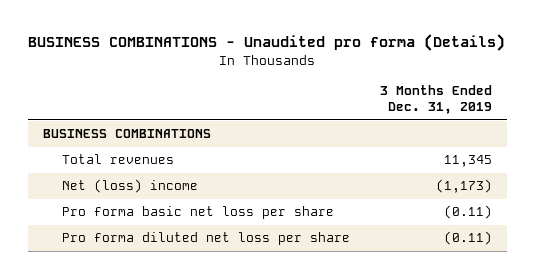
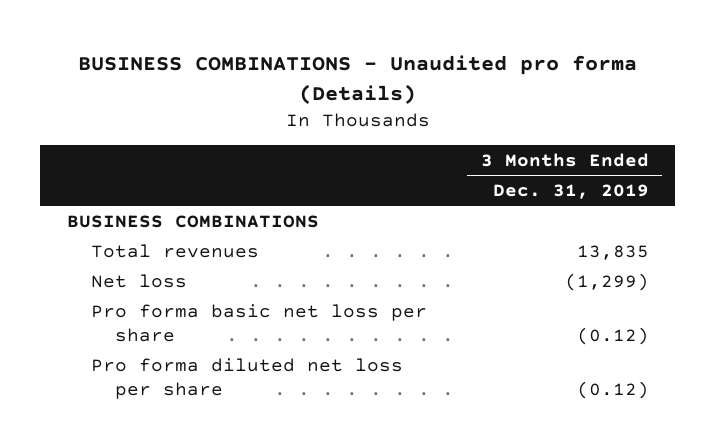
- Total revenues | 11,345
- Net (loss) income | (1,173)
- Pro forma basic net loss per share | (0.11)
- Pro forma diluted net loss per share | (0.11)
+ Total revenues | 13,835
+ Net loss | (1,299)
+ Pro forma basic net loss per share | (0.12)
+ Pro forma diluted net loss per share | (0.12)

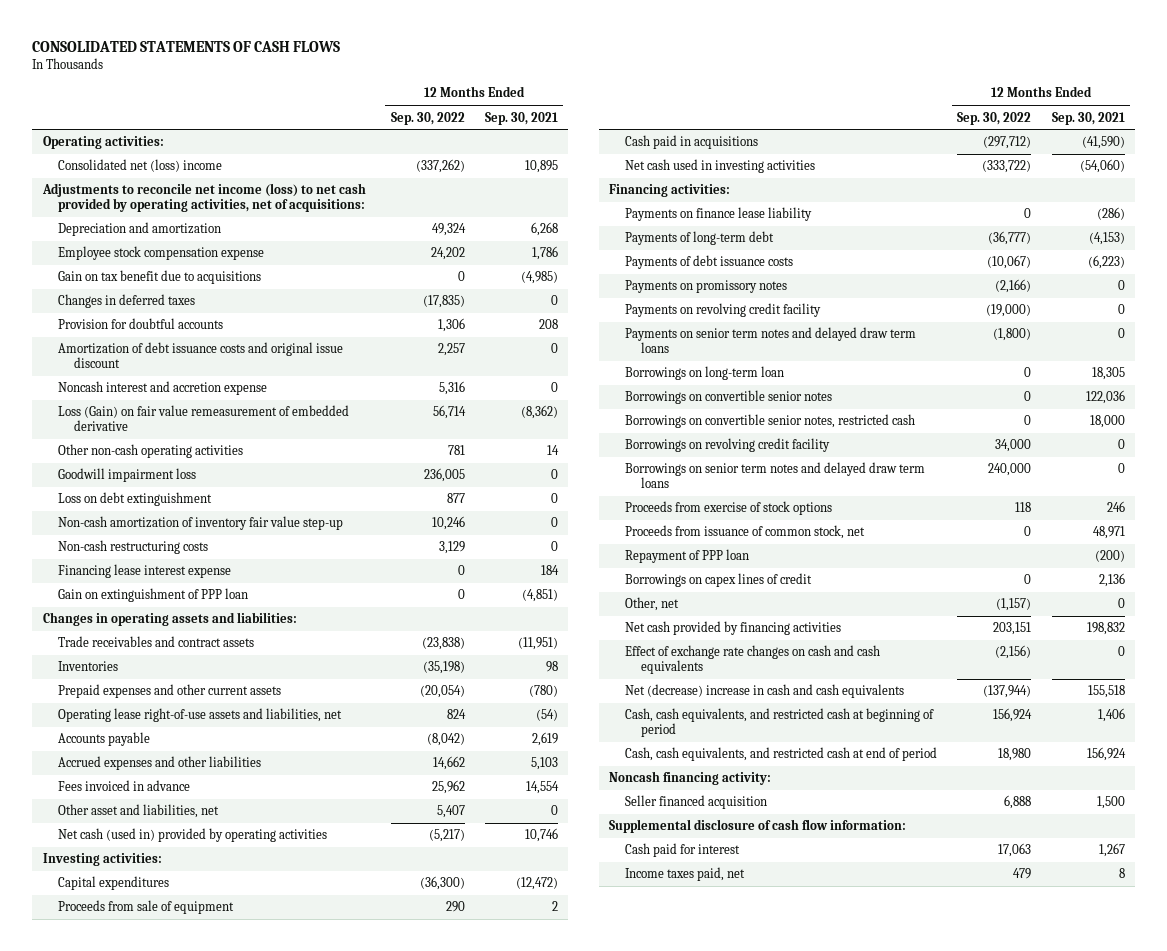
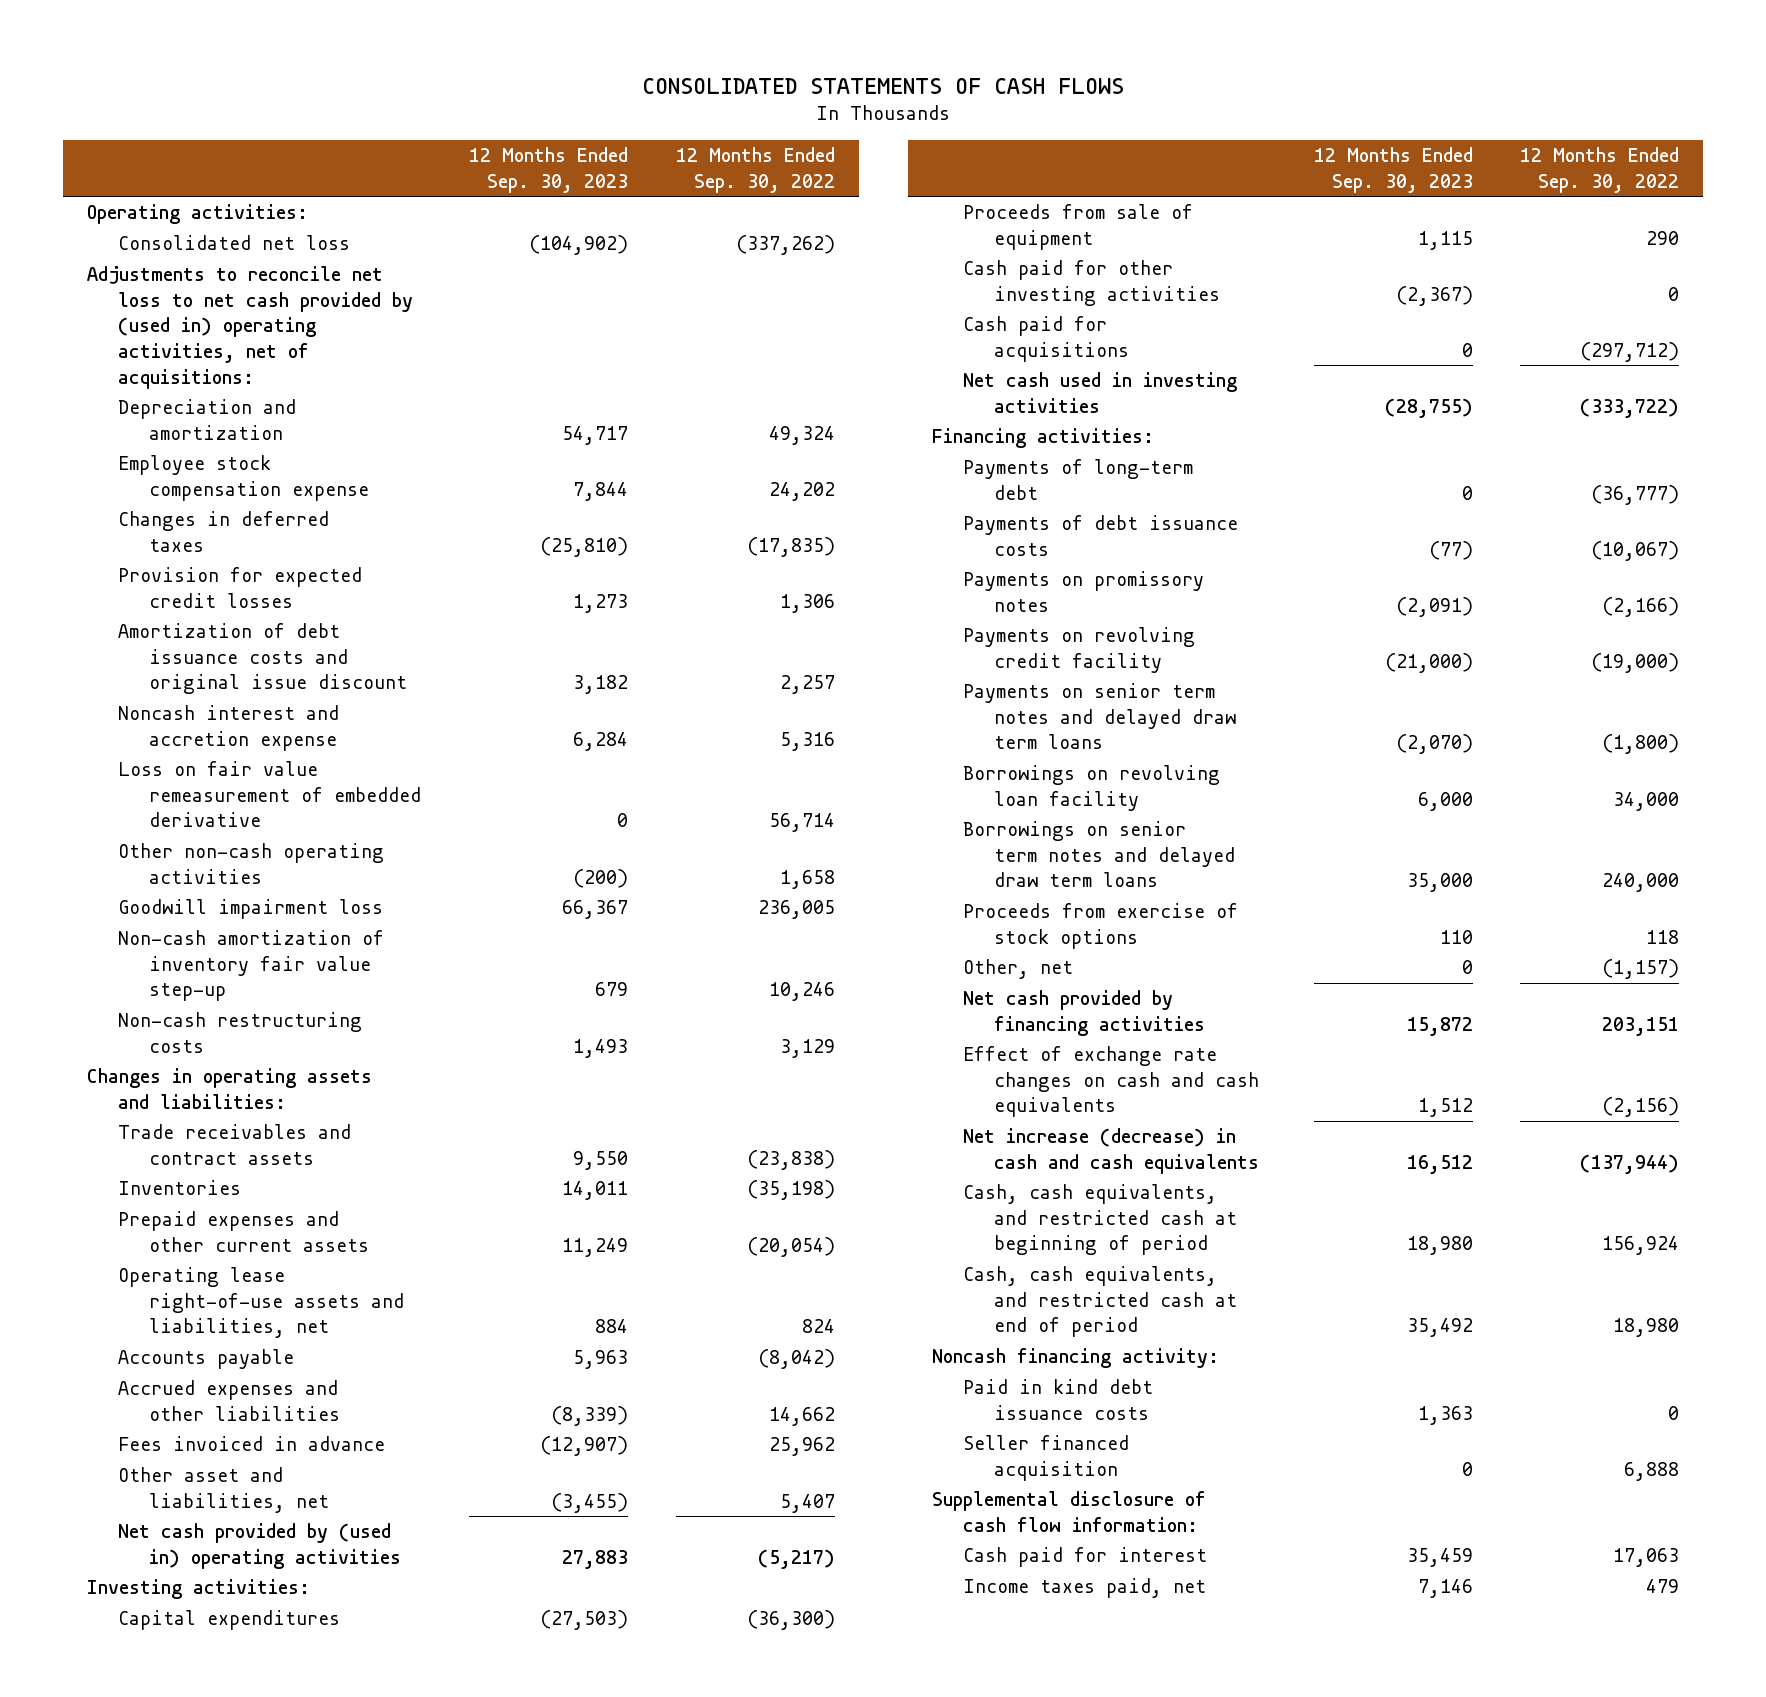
- | 12 Months Ended Sep. 30, 2022 | 12 Months Ended Sep. 30, 2021
+ | 12 Months Ended Sep. 30, 2023 | 12 Months Ended Sep. 30, 2022
- Consolidated net (loss) income | (337,262) | 10,895
- Adjustments to reconcile net income (loss) to net cash provided by operating activities, net of acquisitions:
+ Consolidated net loss | (104,902) | (337,262)
+ Adjustments to reconcile net loss to net cash provided by (used in) operating activities, net of acquisitions:
- Gain on tax benefit due to acquisitions | 0 | (4,985)
- Provision for doubtful accounts | 1,306 | 208
+ Provision for expected credit losses | 1,273 | 1,306
- Loss (Gain) on fair value remeasurement of embedded derivative | 56,714 | (8,362)
- Other non-cash operating activities | 781 | 14
+ Loss on fair value remeasurement of embedded derivative | 0 | 56,714
+ Other non-cash operating activities | (200) | 1,658
- Loss on debt extinguishment | 877 | 0
- Financing lease interest expense | 0 | 184
- Gain on extinguishment of PPP loan | 0 | (4,851)
- Net cash (used in) provided by operating activities | (5,217) | 10,746
+ Net cash provided by (used in) operating activities | 27,883 | (5,217)
- Cash paid in acquisitions | (297,712) | (41,590)
+ Cash paid for other investing activities | (2,367) | 0
+ Cash paid for acquisitions | 0 | (297,712)
- Payments on finance lease liability | 0 | (286)
- Borrowings on long-term loan | 0 | 18,305
- Borrowings on convertible senior notes | 0 | 122,036
- Borrowings on convertible senior notes, restricted cash | 0 | 18,000
- Borrowings on revolving credit facility | 34,000 | 0
+ Borrowings on revolving loan facility | 6,000 | 34,000
- Proceeds from issuance of common stock, net | 0 | 48,971
- Repayment of PPP loan | | (200)
- Borrowings on capex lines of credit | 0 | 2,136
- Net (decrease) increase in cash and cash equivalents | (137,944) | 155,518
+ Net increase (decrease) in cash and cash equivalents | 16,512 | (137,944)
+ Paid in kind debt issuance costs | 1,363 | 0

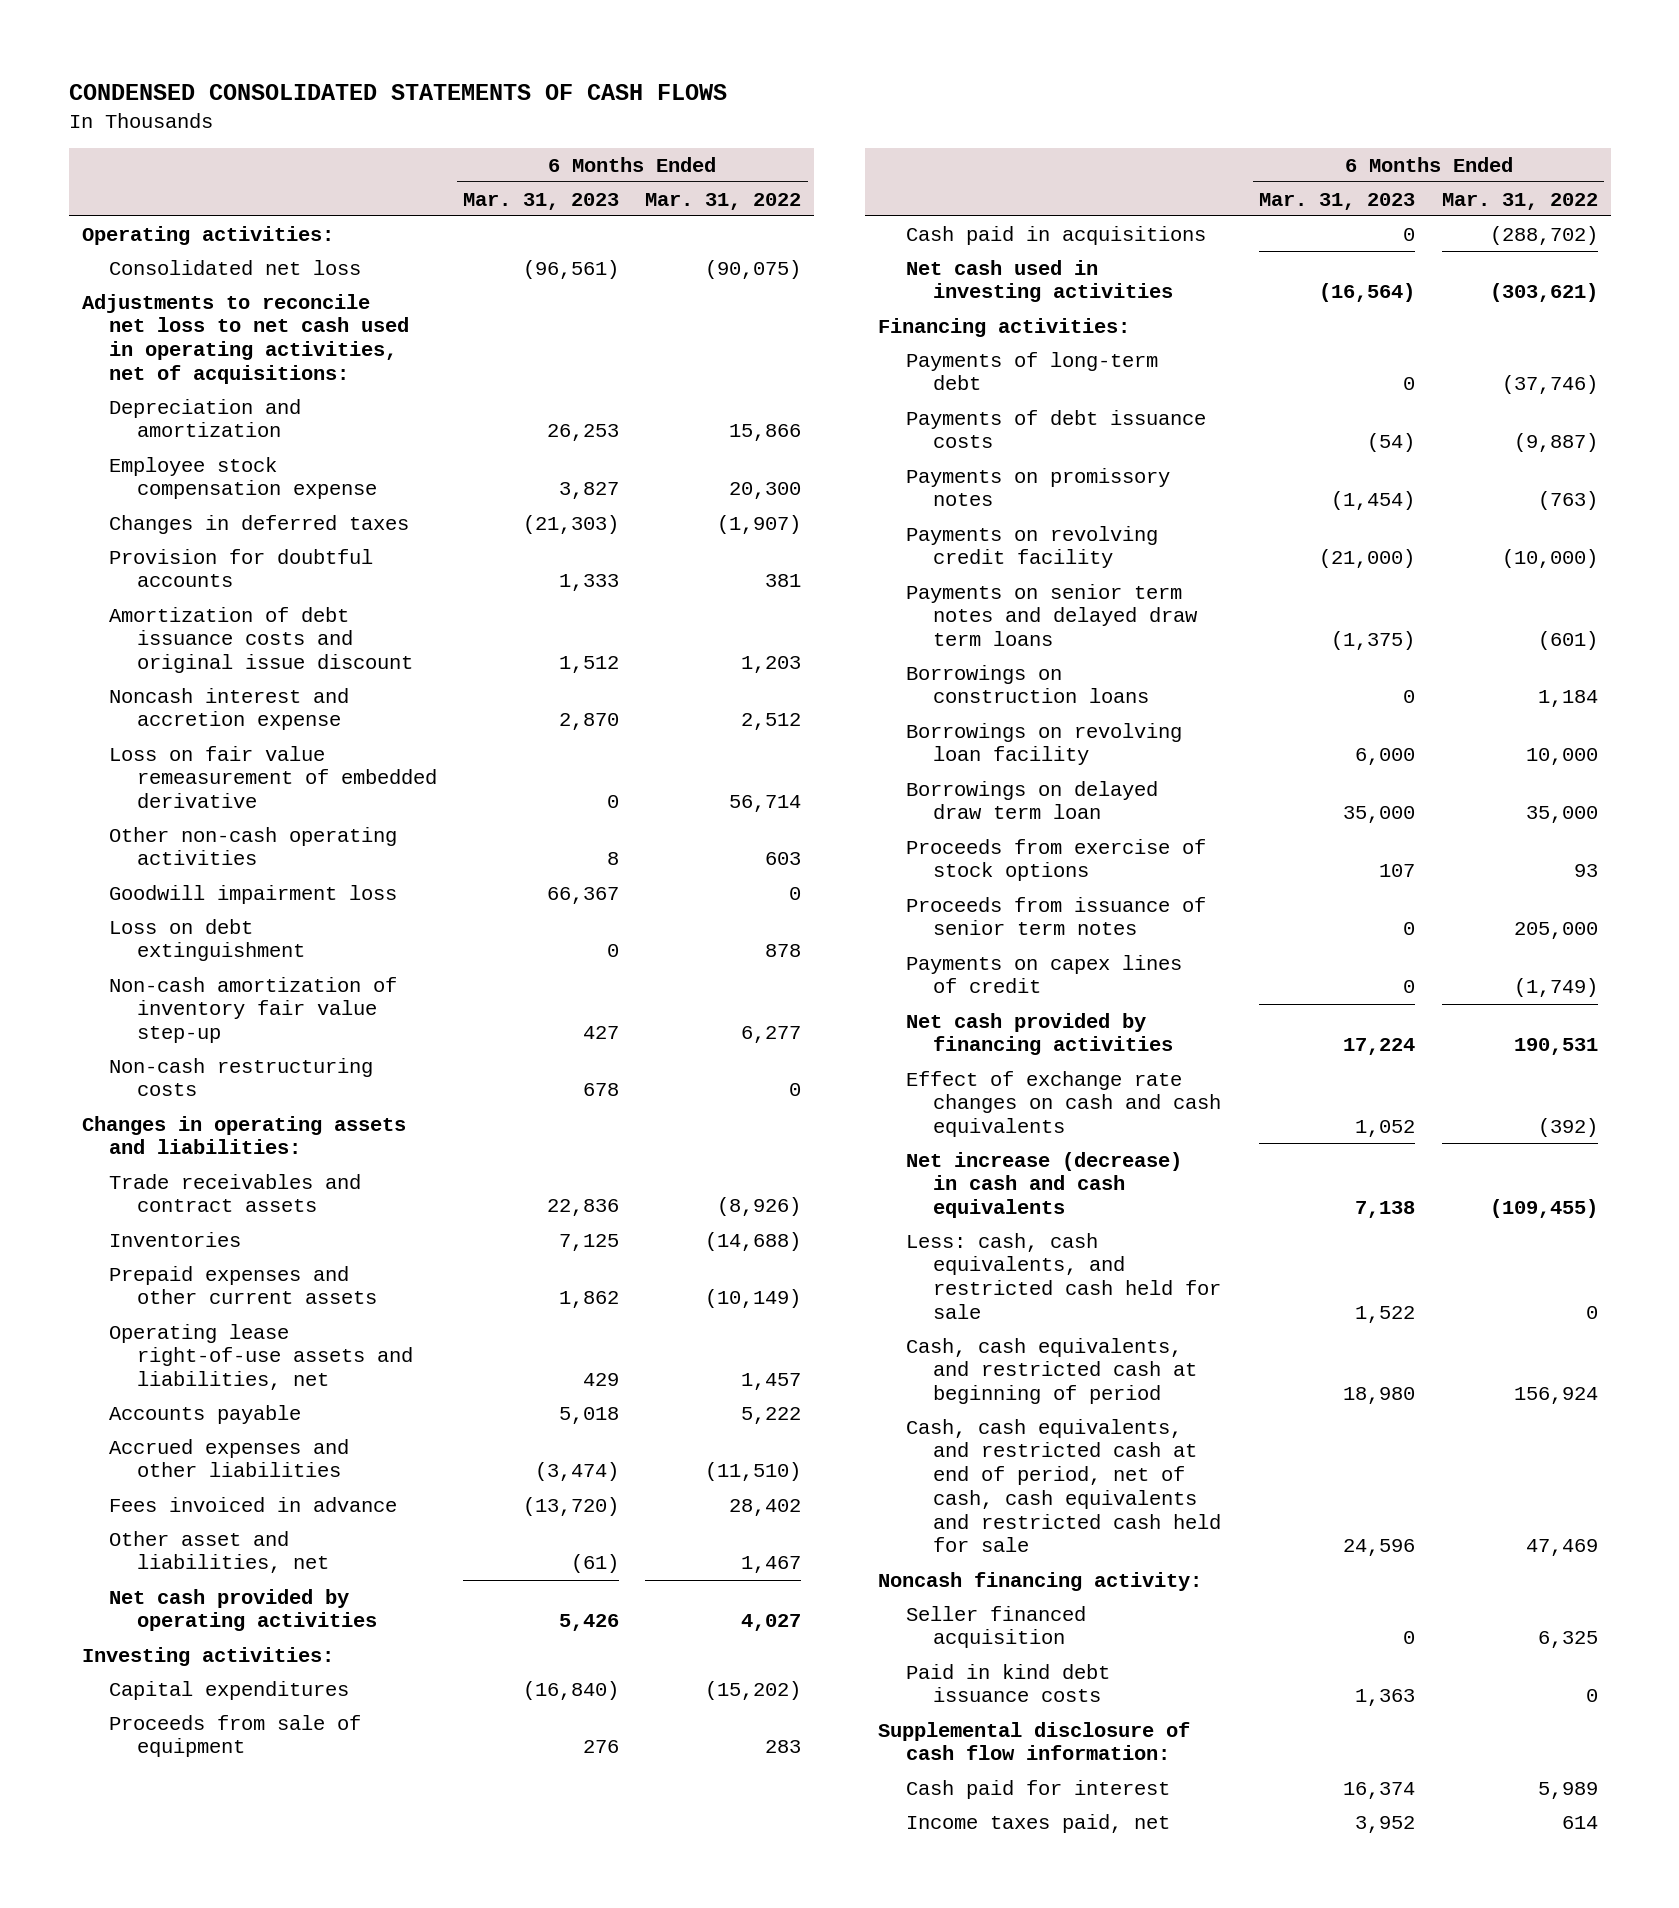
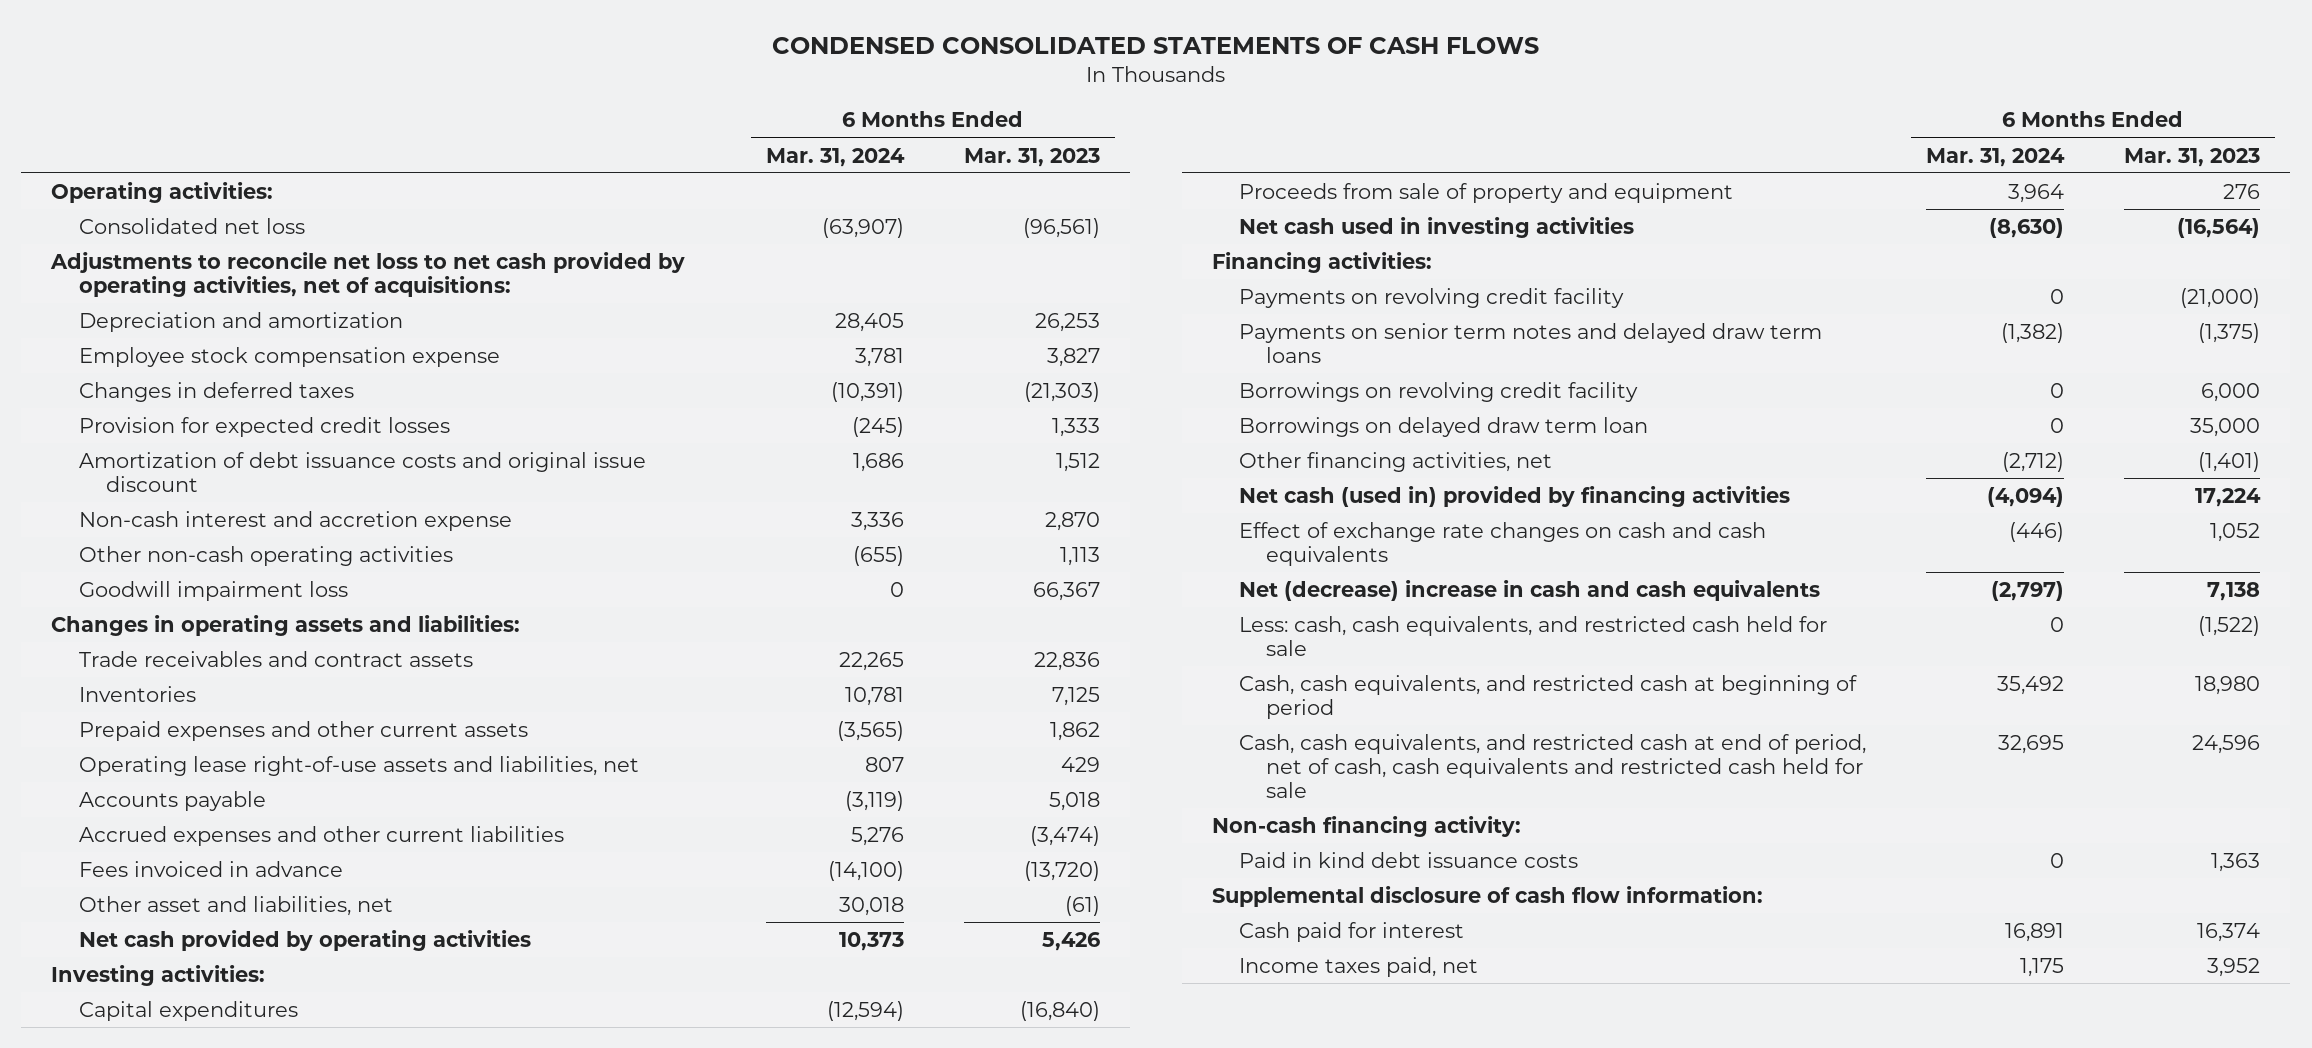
- | 6 Months Ended Mar. 31, 2023 | 6 Months Ended Mar. 31, 2022
+ | 6 Months Ended Mar. 31, 2024 | 6 Months Ended Mar. 31, 2023
- Adjustments to reconcile net loss to net cash used in operating activities, net of acquisitions:
+ Adjustments to reconcile net loss to net cash provided by operating activities, net of acquisitions:
- Provision for doubtful accounts | 1,333 | 381
+ Provision for expected credit losses | (245) | 1,333
- Noncash interest and accretion expense | 2,870 | 2,512
- Loss on fair value remeasurement of embedded derivative | 0 | 56,714
- Other non-cash operating activities | 8 | 603
+ Non-cash interest and accretion expense | 3,336 | 2,870
+ Other non-cash operating activities | (655) | 1,113
- Loss on debt extinguishment | 0 | 878
- Non-cash amortization of inventory fair value step-up | 427 | 6,277
- Non-cash restructuring costs | 678 | 0
- Accrued expenses and other liabilities | (3,474) | (11,510)
+ Accrued expenses and other current liabilities | 5,276 | (3,474)
- Proceeds from sale of equipment | 276 | 283
- Cash paid in acquisitions | 0 | (288,702)
+ Proceeds from sale of property and equipment | 3,964 | 276
- Payments of long-term debt | 0 | (37,746)
- Payments of debt issuance costs | (54) | (9,887)
- Payments on promissory notes | (1,454) | (763)
- Borrowings on construction loans | 0 | 1,184
- Borrowings on revolving loan facility | 6,000 | 10,000
+ Borrowings on revolving credit facility | 0 | 6,000
- Proceeds from exercise of stock options | 107 | 93
- Proceeds from issuance of senior term notes | 0 | 205,000
- Payments on capex lines of credit | 0 | (1,749)
- Net cash provided by financing activities | 17,224 | 190,531
+ Other financing activities, net | (2,712) | (1,401)
+ Net cash (used in) provided by financing activities | (4,094) | 17,224
- Net increase (decrease) in cash and cash equivalents | 7,138 | (109,455)
- Less: cash, cash equivalents, and restricted cash held for sale | 1,522 | 0
+ Net (decrease) increase in cash and cash equivalents | (2,797) | 7,138
+ Less: cash, cash equivalents, and restricted cash held for sale | 0 | (1,522)
- Noncash financing activity:
- Seller financed acquisition | 0 | 6,325
+ Non-cash financing activity:

